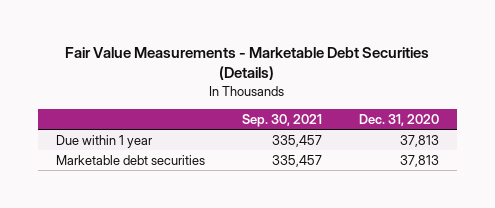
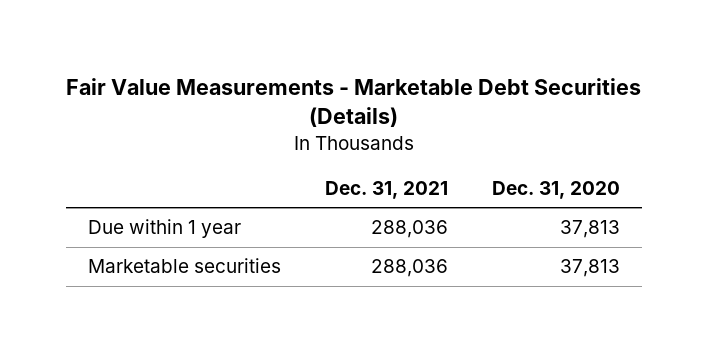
- | Sep. 30, 2021 | Dec. 31, 2020
+ | Dec. 31, 2021 | Dec. 31, 2020
- Marketable debt securities | 335,457 | 37,813
+ Marketable securities | 288,036 | 37,813

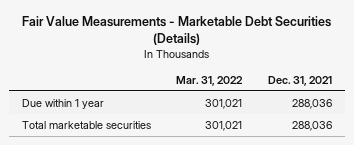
- | Dec. 31, 2021 | Dec. 31, 2020
+ | Mar. 31, 2022 | Dec. 31, 2021
- Marketable securities | 288,036 | 37,813
+ Total marketable securities | 301,021 | 288,036

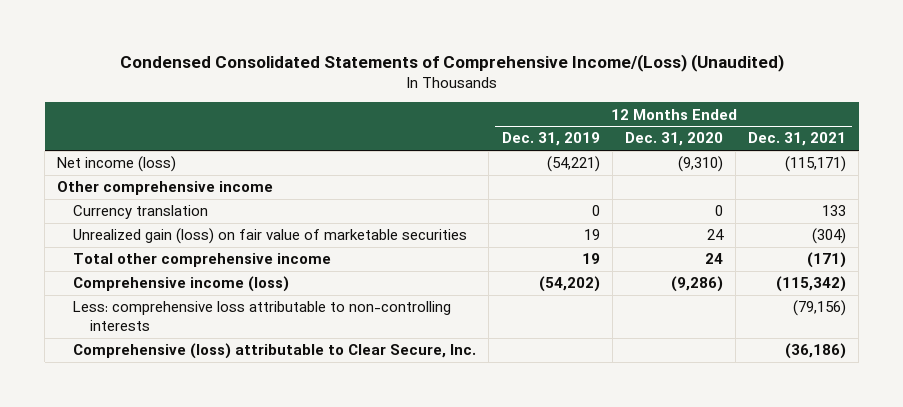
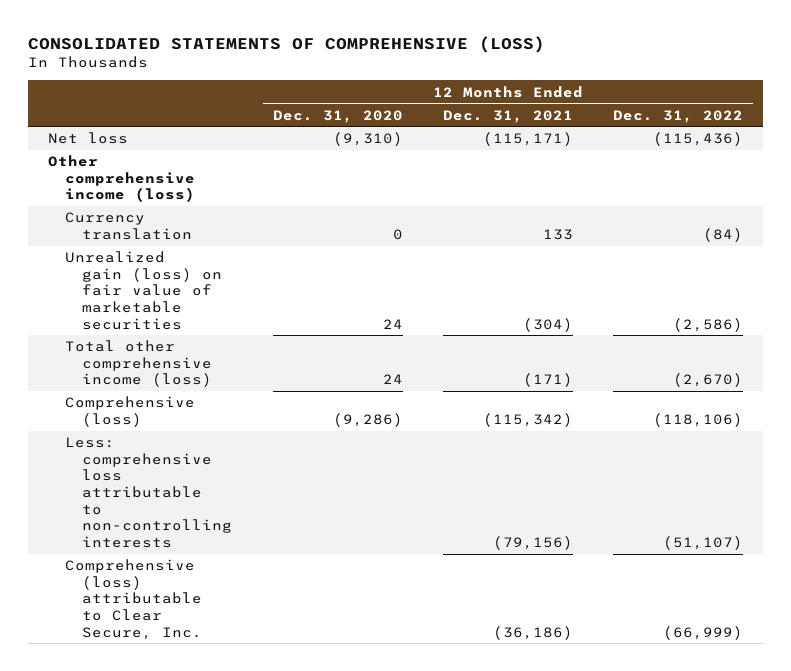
- Condensed Consolidated Statements of Comprehensive Income/(Loss) (Unaudited)
+ CONSOLIDATED STATEMENTS OF COMPREHENSIVE (LOSS)
- | 12 Months Ended Dec. 31, 2019 | 12 Months Ended Dec. 31, 2020 | 12 Months Ended Dec. 31, 2021
+ | 12 Months Ended Dec. 31, 2020 | 12 Months Ended Dec. 31, 2021 | 12 Months Ended Dec. 31, 2022
- Net income (loss) | (54,221) | (9,310) | (115,171)
- Other comprehensive income
+ Net loss | (9,310) | (115,171) | (115,436)
+ Other comprehensive income (loss)
- Total other comprehensive income | 19 | 24 | (171)
- Comprehensive income (loss) | (54,202) | (9,286) | (115,342)
+ Total other comprehensive income (loss) | 24 | (171) | (2,670)
+ Comprehensive (loss) | (9,286) | (115,342) | (118,106)

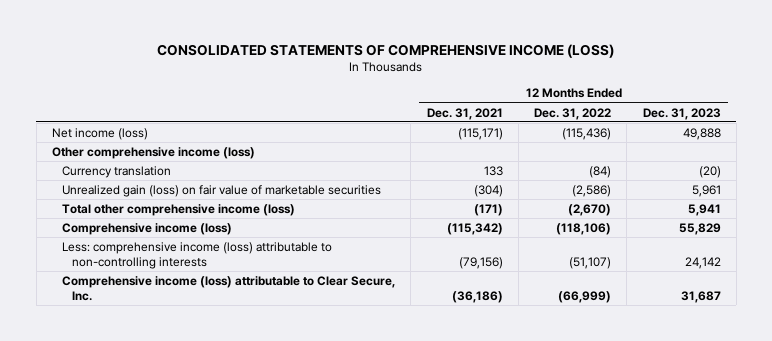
- CONSOLIDATED STATEMENTS OF COMPREHENSIVE (LOSS)
+ CONSOLIDATED STATEMENTS OF COMPREHENSIVE INCOME (LOSS)
- | 12 Months Ended Dec. 31, 2020 | 12 Months Ended Dec. 31, 2021 | 12 Months Ended Dec. 31, 2022
+ | 12 Months Ended Dec. 31, 2021 | 12 Months Ended Dec. 31, 2022 | 12 Months Ended Dec. 31, 2023
- Net loss | (9,310) | (115,171) | (115,436)
+ Net income (loss) | (115,171) | (115,436) | 49,888
- Comprehensive (loss) | (9,286) | (115,342) | (118,106)
- Less: comprehensive loss attributable to non-controlling interests | | (79,156) | (51,107)
- Comprehensive (loss) attributable to Clear Secure, Inc. | | (36,186) | (66,999)
+ Comprehensive income (loss) | (115,342) | (118,106) | 55,829
+ Less: comprehensive income (loss) attributable to non-controlling interests | (79,156) | (51,107) | 24,142
+ Comprehensive income (loss) attributable to Clear Secure, Inc. | (36,186) | (66,999) | 31,687

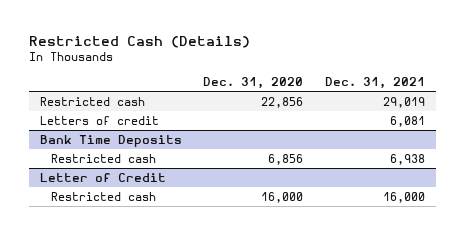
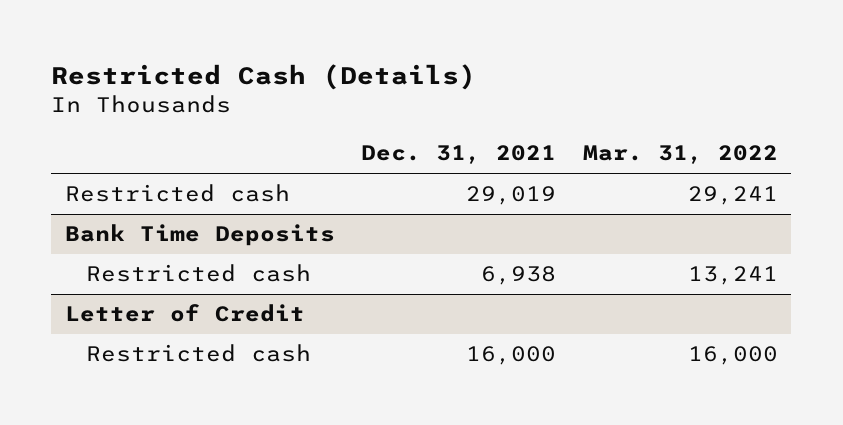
- | Dec. 31, 2020 | Dec. 31, 2021
+ | Dec. 31, 2021 | Mar. 31, 2022
- Letters of credit | | 6,081

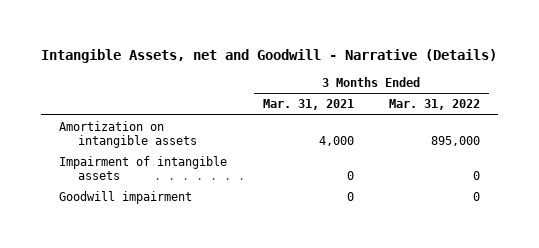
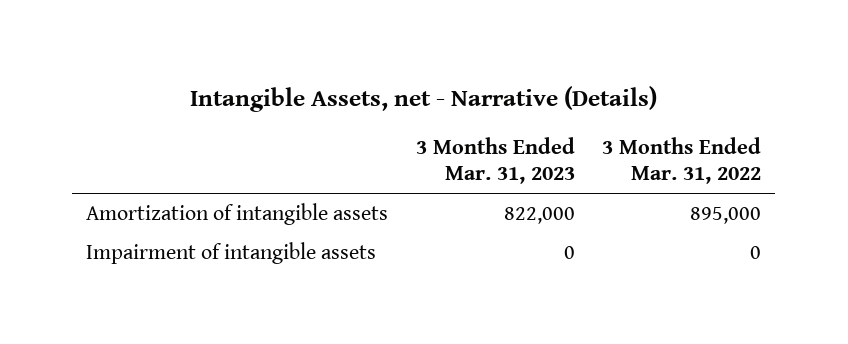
- Intangible Assets, net and Goodwill - Narrative (Details)
+ Intangible Assets, net - Narrative (Details)
- | 3 Months Ended Mar. 31, 2021 | 3 Months Ended Mar. 31, 2022
+ | 3 Months Ended Mar. 31, 2023 | 3 Months Ended Mar. 31, 2022
- Amortization on intangible assets | 4,000 | 895,000
+ Amortization of intangible assets | 822,000 | 895,000
- Goodwill impairment | 0 | 0

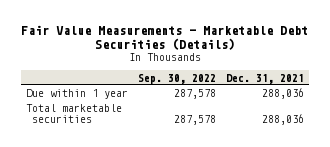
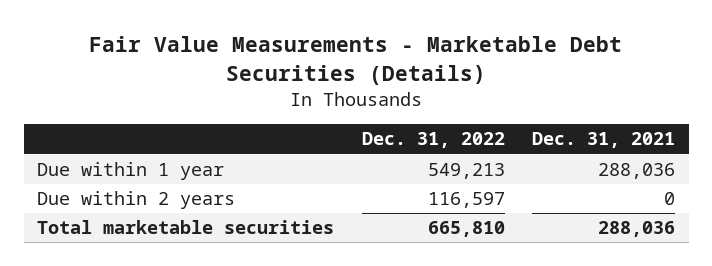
- | Sep. 30, 2022 | Dec. 31, 2021
+ | Dec. 31, 2022 | Dec. 31, 2021
+ Due within 2 years | 116,597 | 0

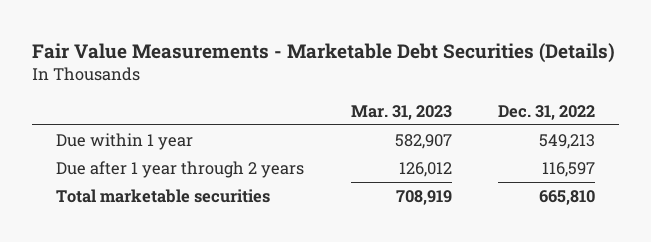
- | Dec. 31, 2022 | Dec. 31, 2021
+ | Mar. 31, 2023 | Dec. 31, 2022
- Due within 2 years | 116,597 | 0
+ Due after 1 year through 2 years | 126,012 | 116,597

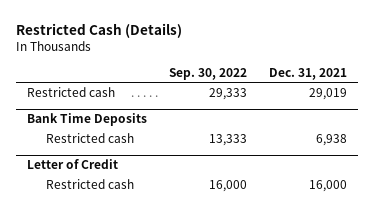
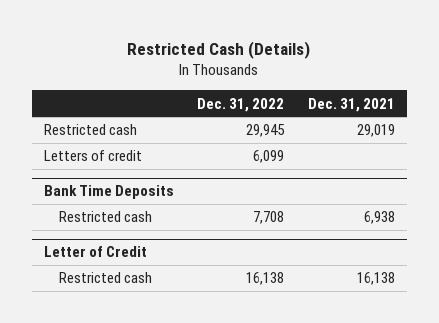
- | Sep. 30, 2022 | Dec. 31, 2021
+ | Dec. 31, 2022 | Dec. 31, 2021
+ Letters of credit | 6,099 |
@ Letter of Credit
- Restricted cash | 16,000 | 16,000
+ Restricted cash | 16,138 | 16,138

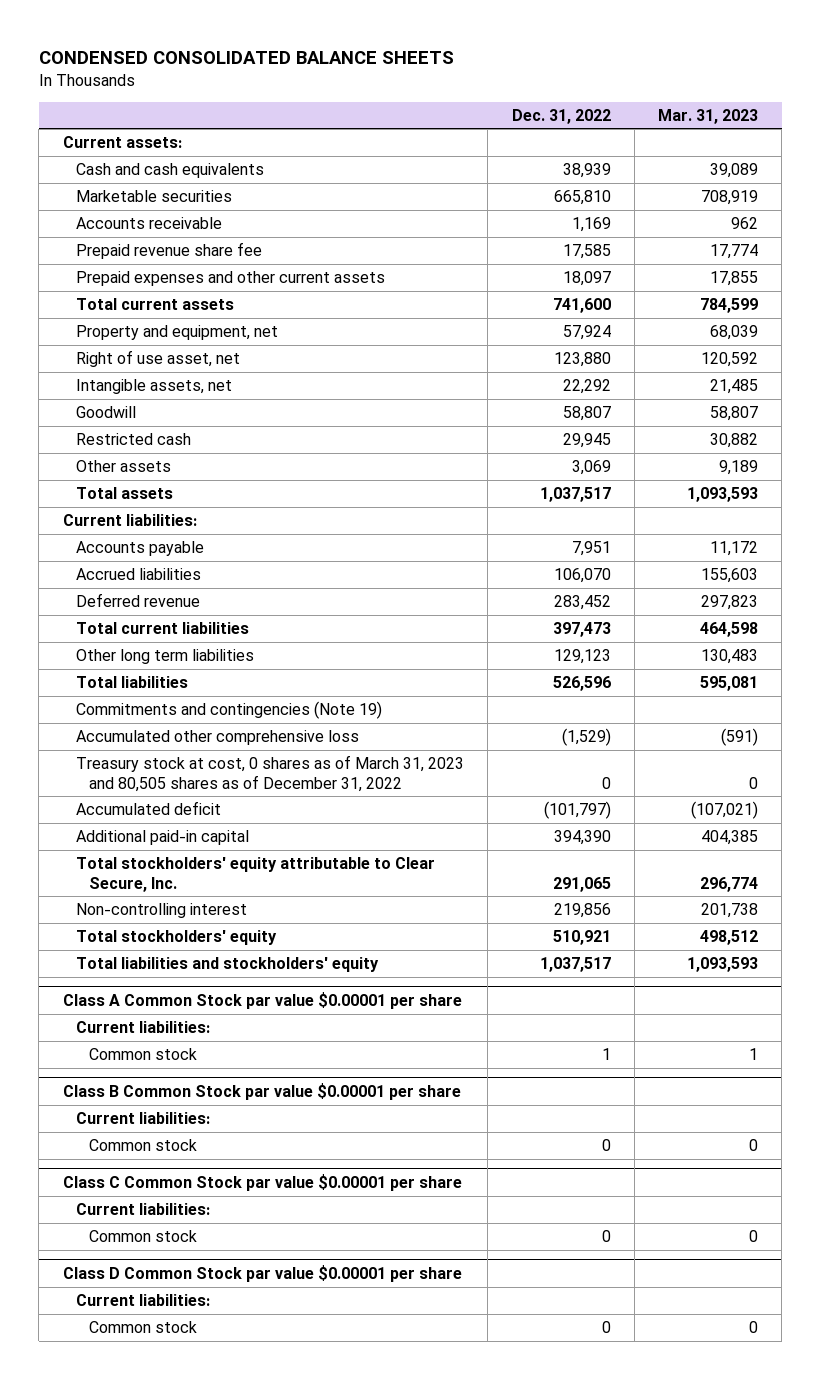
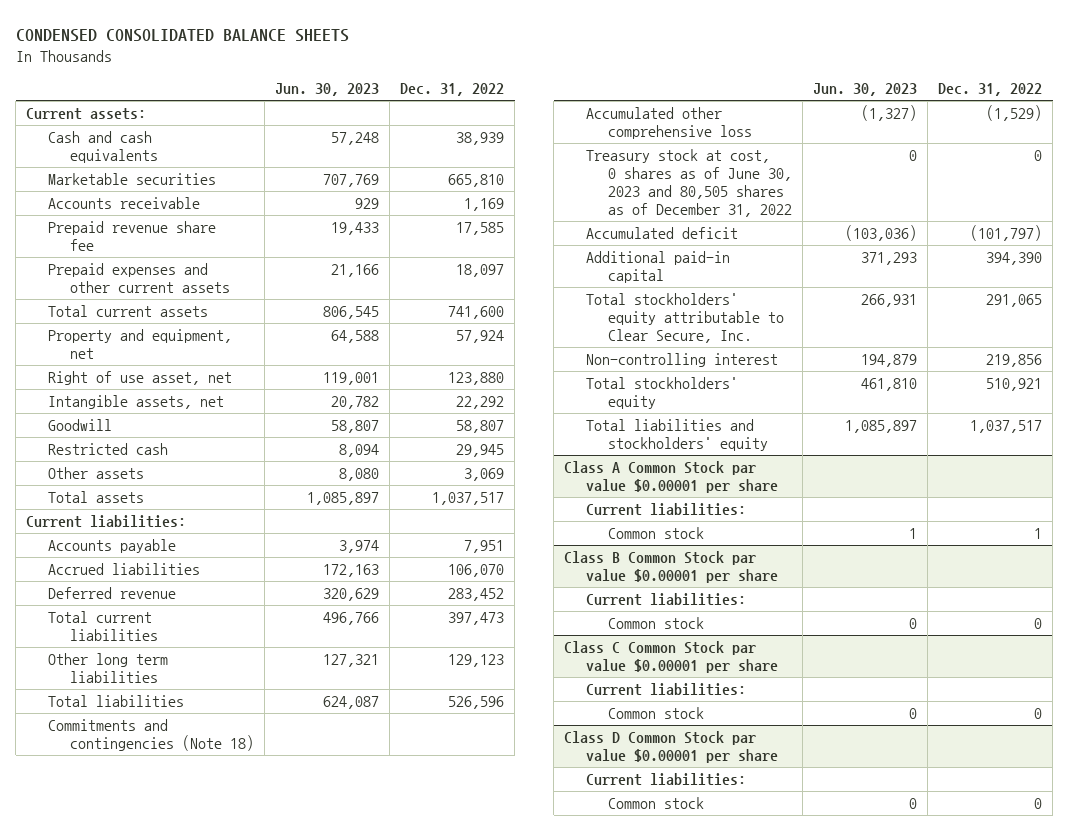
- | Dec. 31, 2022 | Mar. 31, 2023
+ | Jun. 30, 2023 | Dec. 31, 2022
- Commitments and contingencies (Note 19)
+ Commitments and contingencies (Note 18)
- Treasury stock at cost, 0 shares as of March 31, 2023 and 80,505 shares as of December 31, 2022 | 0 | 0
+ Treasury stock at cost, 0 shares as of June 30, 2023 and 80,505 shares as of December 31, 2022 | 0 | 0

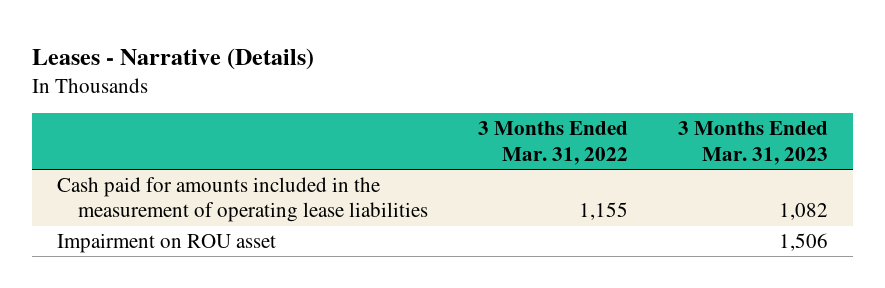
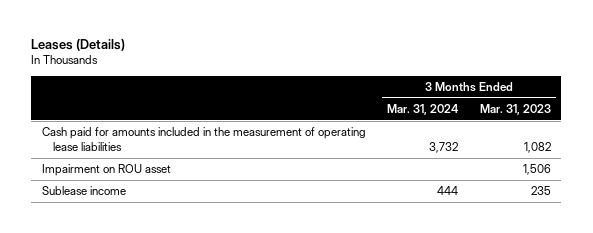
- Leases - Narrative (Details)
+ Leases (Details)
- | 3 Months Ended Mar. 31, 2022 | 3 Months Ended Mar. 31, 2023
+ | 3 Months Ended Mar. 31, 2024 | 3 Months Ended Mar. 31, 2023
+ Sublease income | 444 | 235

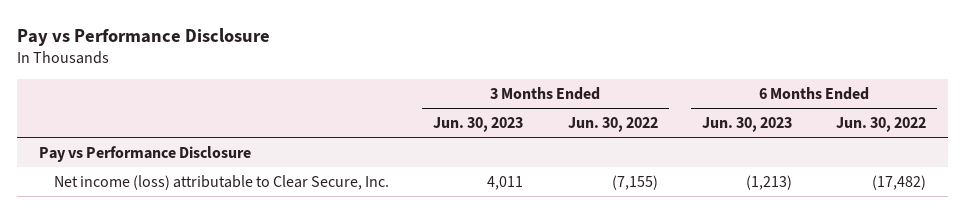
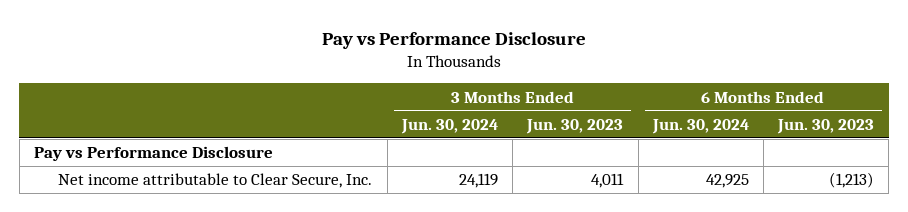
- | 3 Months Ended Jun. 30, 2023 | 3 Months Ended Jun. 30, 2022 | 6 Months Ended Jun. 30, 2023 | 6 Months Ended Jun. 30, 2022
+ | 3 Months Ended Jun. 30, 2024 | 3 Months Ended Jun. 30, 2023 | 6 Months Ended Jun. 30, 2024 | 6 Months Ended Jun. 30, 2023
- Net income (loss) attributable to Clear Secure, Inc. | 4,011 | (7,155) | (1,213) | (17,482)
+ Net income attributable to Clear Secure, Inc. | 24,119 | 4,011 | 42,925 | (1,213)

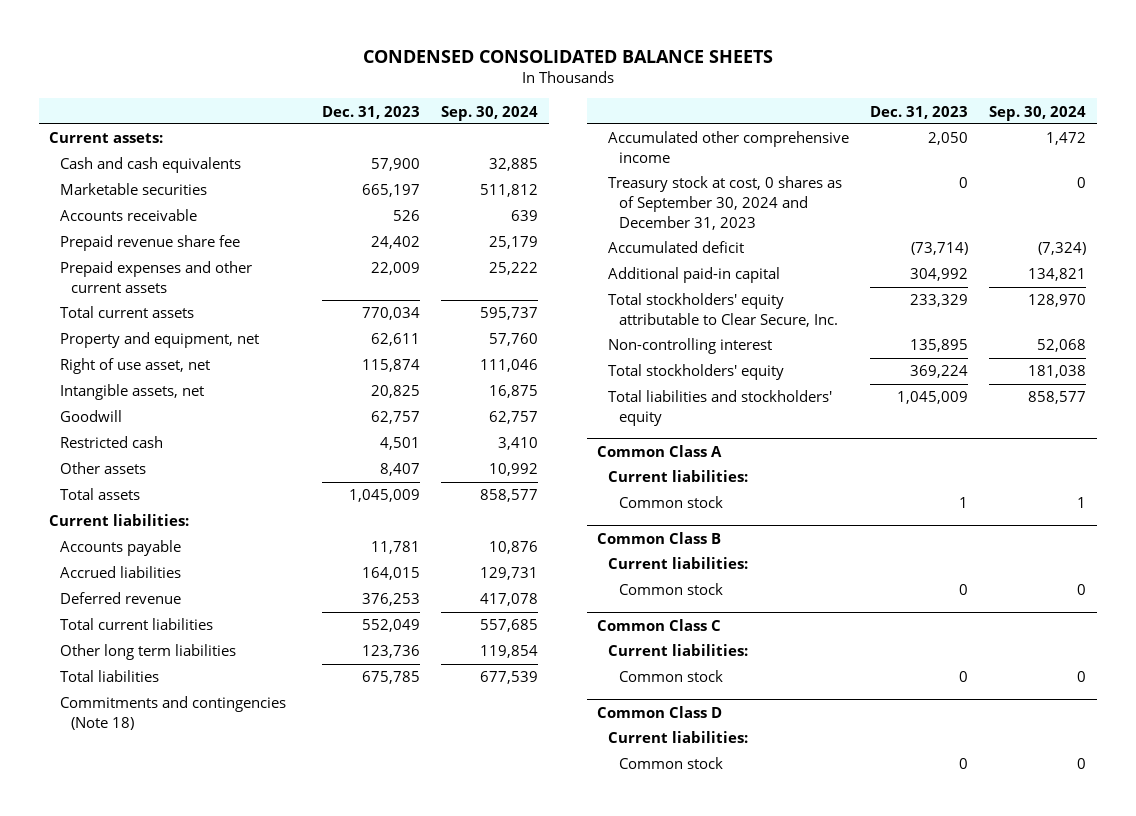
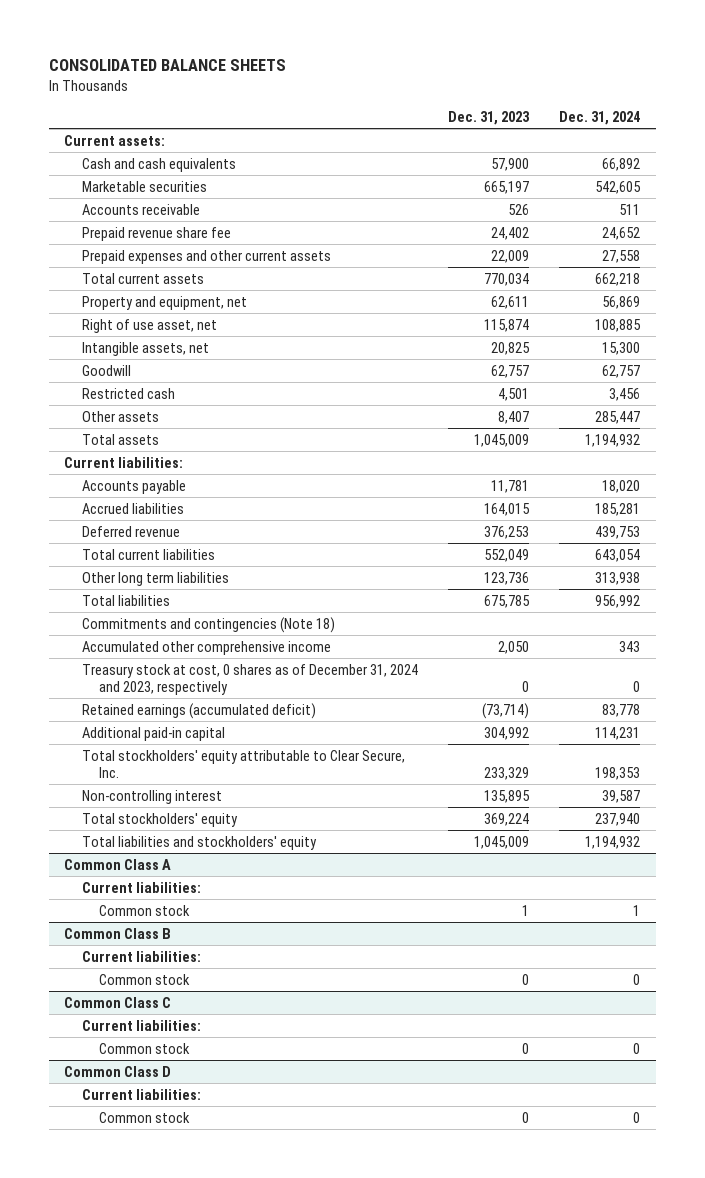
- CONDENSED CONSOLIDATED BALANCE SHEETS
+ CONSOLIDATED BALANCE SHEETS
- | Dec. 31, 2023 | Sep. 30, 2024
+ | Dec. 31, 2023 | Dec. 31, 2024
- Treasury stock at cost, 0 shares as of September 30, 2024 and December 31, 2023 | 0 | 0
- Accumulated deficit | (73,714) | (7,324)
+ Treasury stock at cost, 0 shares as of December 31, 2024 and 2023, respectively | 0 | 0
+ Retained earnings (accumulated deficit) | (73,714) | 83,778

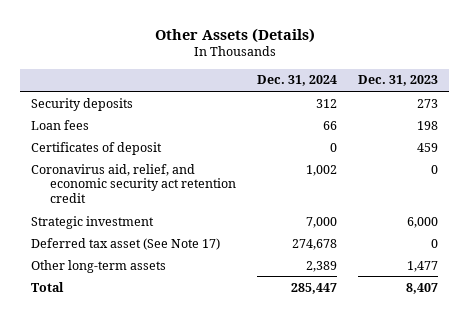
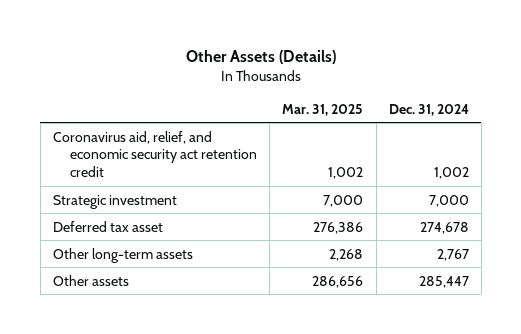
- | Dec. 31, 2024 | Dec. 31, 2023
+ | Mar. 31, 2025 | Dec. 31, 2024
- Security deposits | 312 | 273
- Loan fees | 66 | 198
- Certificates of deposit | 0 | 459
- Deferred tax asset (See Note 17) | 274,678 | 0
- Other long-term assets | 2,389 | 1,477
- Total | 285,447 | 8,407
+ Deferred tax asset | 276,386 | 274,678
+ Other long-term assets | 2,268 | 2,767
+ Other assets | 286,656 | 285,447

